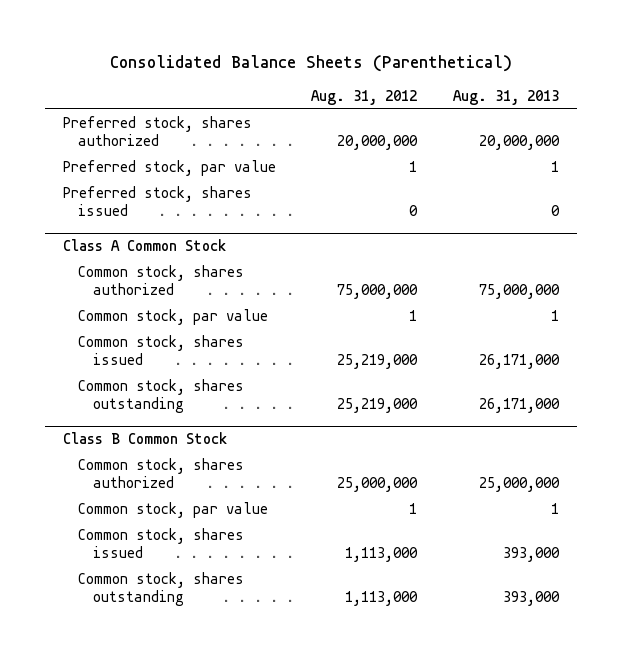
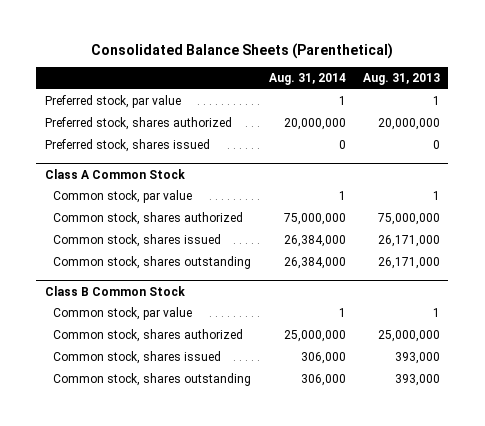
- | Aug. 31, 2012 | Aug. 31, 2013
+ | Aug. 31, 2014 | Aug. 31, 2013
moved down: Preferred stock, shares authorized | 20,000,000 | 20,000,000
@ Class A Common Stock
moved down: Common stock, shares authorized | 75,000,000 | 75,000,000
@ Class B Common Stock
moved down: Common stock, shares authorized | 25,000,000 | 25,000,000

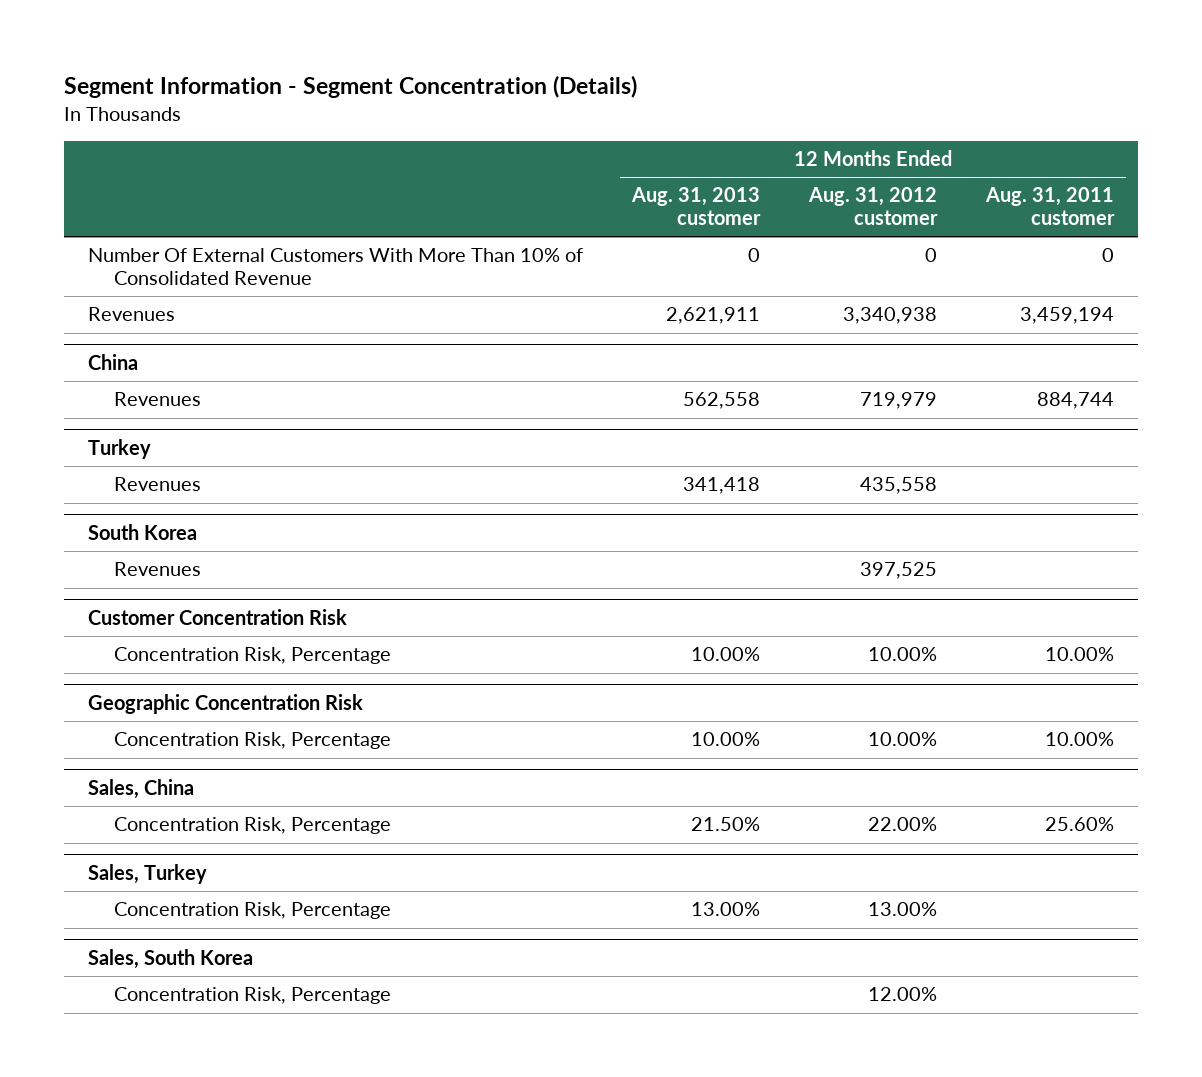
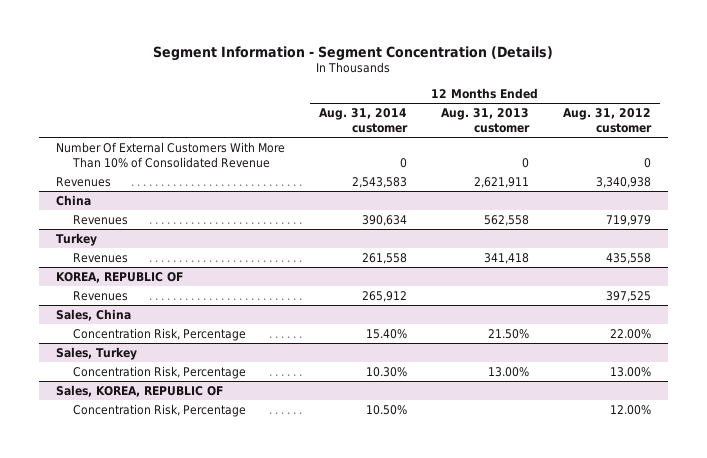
- | 12 Months Ended Aug. 31, 2013 customer | 12 Months Ended Aug. 31, 2012 customer | 12 Months Ended Aug. 31, 2011 customer
+ | 12 Months Ended Aug. 31, 2014 customer | 12 Months Ended Aug. 31, 2013 customer | 12 Months Ended Aug. 31, 2012 customer
- South Korea
+ KOREA, REPUBLIC OF
- Customer Concentration Risk
- Concentration Risk, Percentage | 10.00% | 10.00% | 10.00%
- Geographic Concentration Risk
- Concentration Risk, Percentage | 10.00% | 10.00% | 10.00%
- Sales, South Korea
+ Sales, KOREA, REPUBLIC OF

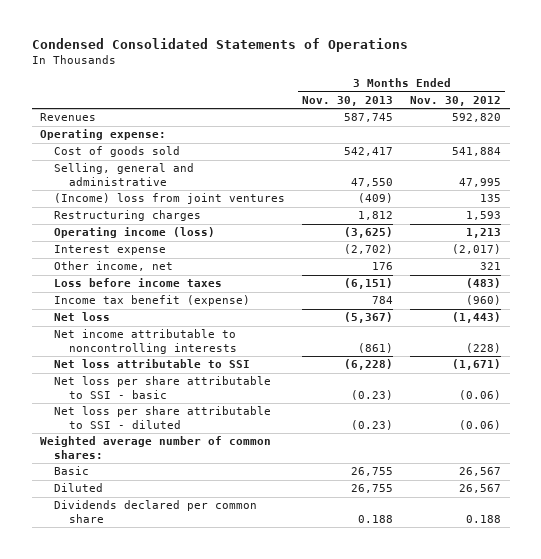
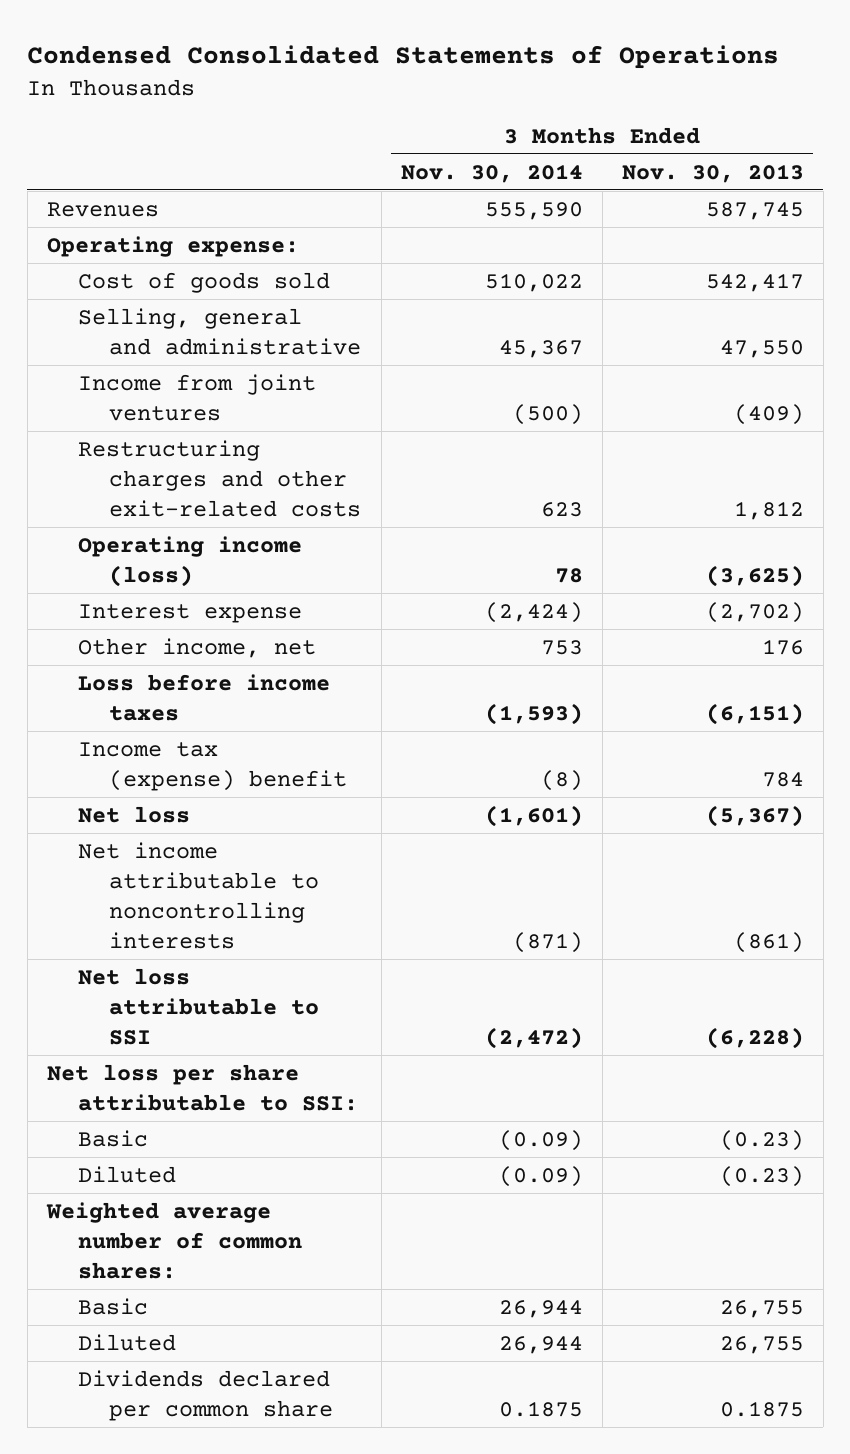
- | 3 Months Ended Nov. 30, 2013 | 3 Months Ended Nov. 30, 2012
+ | 3 Months Ended Nov. 30, 2014 | 3 Months Ended Nov. 30, 2013
- (Income) loss from joint ventures | (409) | 135
- Restructuring charges | 1,812 | 1,593
+ Income from joint ventures | (500) | (409)
+ Restructuring charges and other exit-related costs | 623 | 1,812
- Income tax benefit (expense) | 784 | (960)
+ Income tax (expense) benefit | (8) | 784
- Net loss per share attributable to SSI - basic | (0.23) | (0.06)
- Net loss per share attributable to SSI - diluted | (0.23) | (0.06)
+ Net loss per share attributable to SSI:
+ Basic | (0.09) | (0.23)
+ Diluted | (0.09) | (0.23)
- Dividends declared per common share | 0.188 | 0.188
+ Dividends declared per common share | 0.1875 | 0.1875

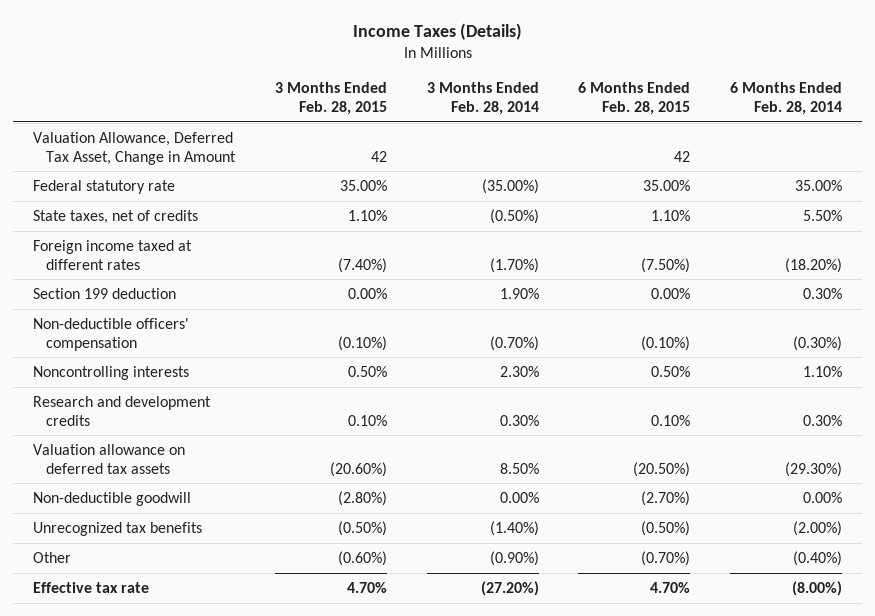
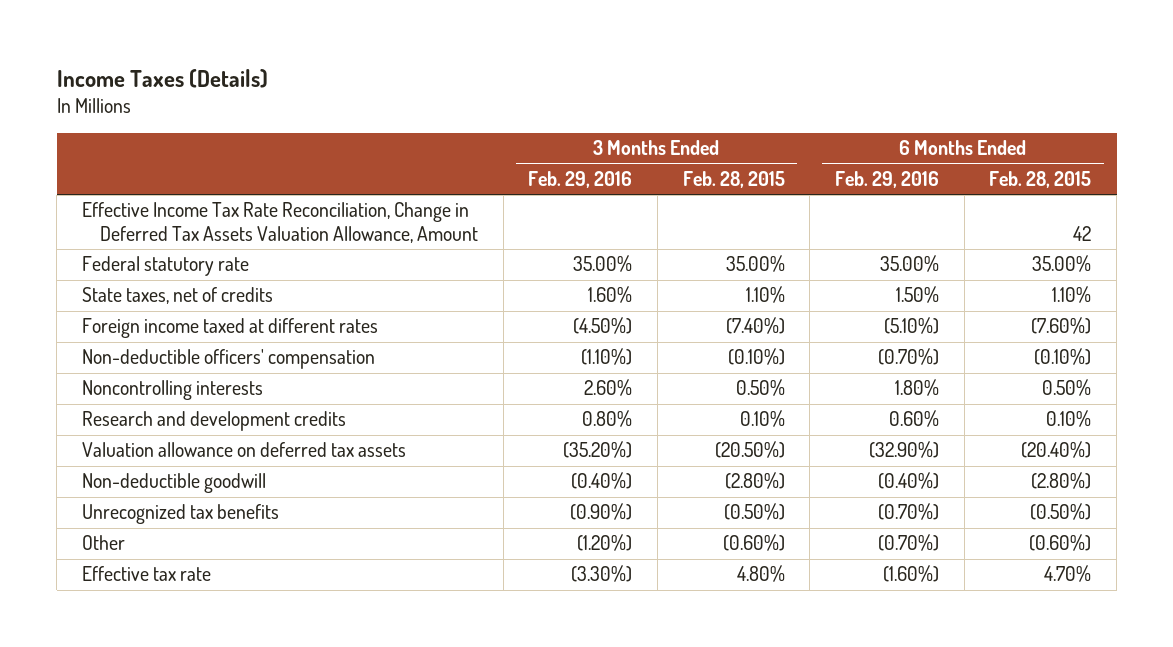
- | 3 Months Ended Feb. 28, 2015 | 3 Months Ended Feb. 28, 2014 | 6 Months Ended Feb. 28, 2015 | 6 Months Ended Feb. 28, 2014
+ | 3 Months Ended Feb. 29, 2016 | 3 Months Ended Feb. 28, 2015 | 6 Months Ended Feb. 29, 2016 | 6 Months Ended Feb. 28, 2015
- Valuation Allowance, Deferred Tax Asset, Change in Amount | 42 | | 42 |
+ Effective Income Tax Rate Reconciliation, Change in Deferred Tax Assets Valuation Allowance, Amount | | | | 42
- Foreign income taxed at different rates | (7.40%) | (1.70%) | (7.50%) | (18.20%)
- Section 199 deduction | 0.00% | 1.90% | 0.00% | 0.30%
+ Foreign income taxed at different rates | (4.50%) | (7.40%) | (5.10%) | (7.60%)
- Valuation allowance on deferred tax assets | (20.60%) | 8.50% | (20.50%) | (29.30%)
- Non-deductible goodwill | (2.80%) | 0.00% | (2.70%) | 0.00%
+ Valuation allowance on deferred tax assets | (35.20%) | (20.50%) | (32.90%) | (20.40%)
+ Non-deductible goodwill | (0.40%) | (2.80%) | (0.40%) | (2.80%)
- Other | (0.60%) | (0.90%) | (0.70%) | (0.40%)
- Effective tax rate | 4.70% | (27.20%) | 4.70% | (8.00%)
+ Other | (1.20%) | (0.60%) | (0.70%) | (0.60%)
+ Effective tax rate | (3.30%) | 4.80% | (1.60%) | 4.70%

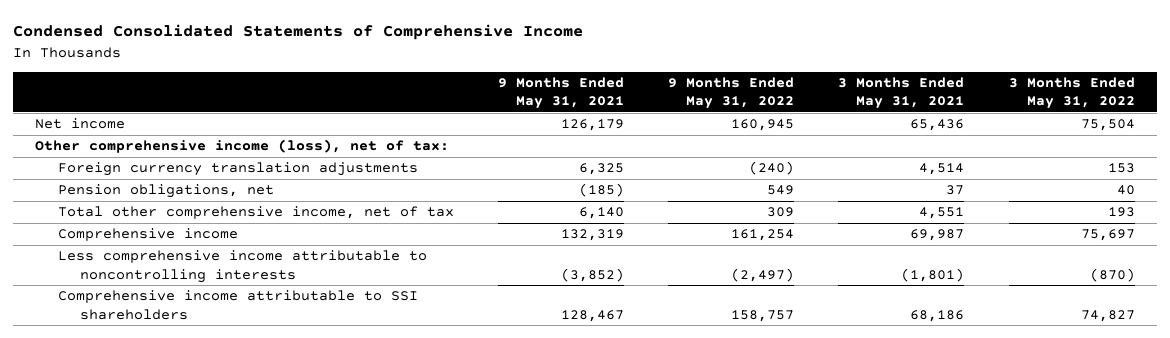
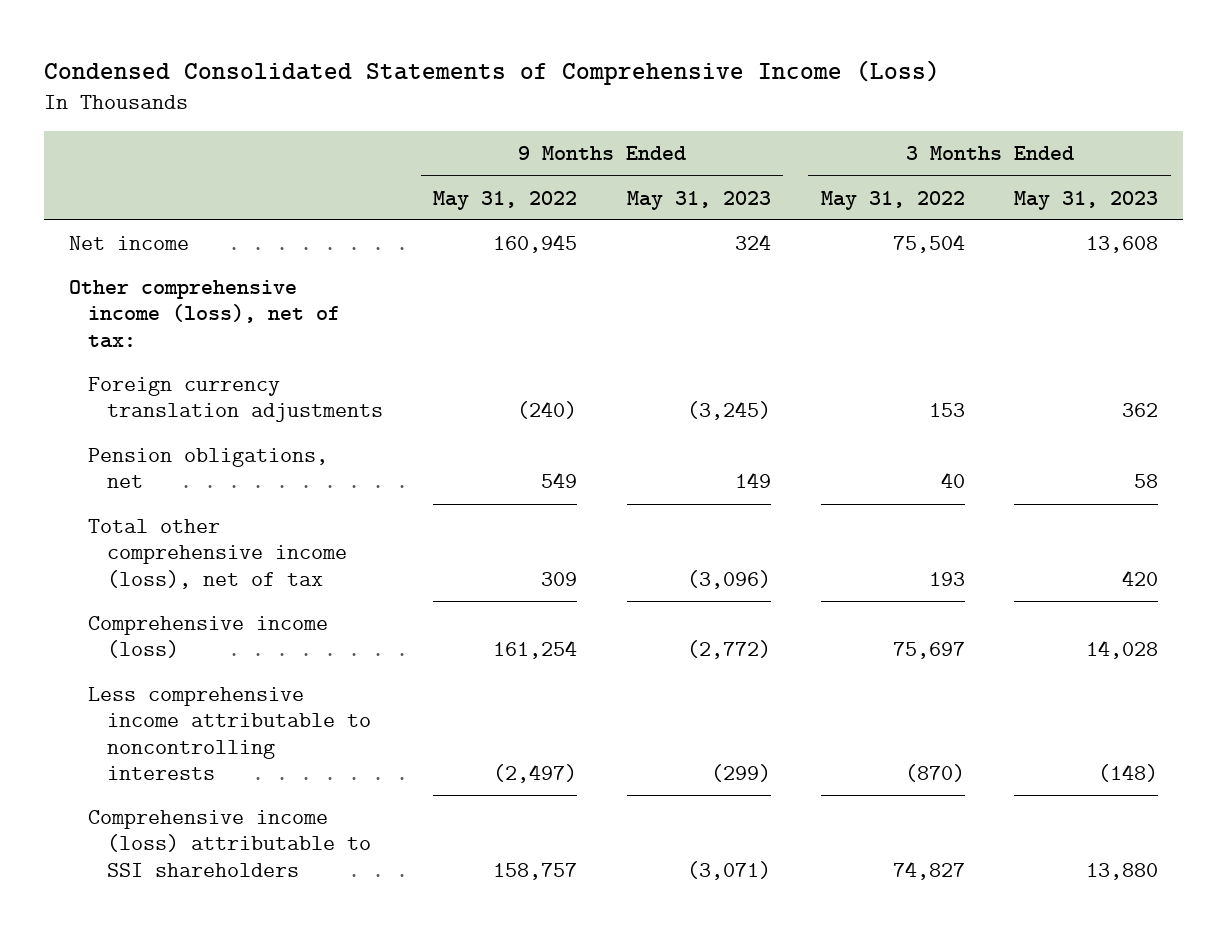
- Condensed Consolidated Statements of Comprehensive Income
+ Condensed Consolidated Statements of Comprehensive Income (Loss)
- | 9 Months Ended May 31, 2021 | 9 Months Ended May 31, 2022 | 3 Months Ended May 31, 2021 | 3 Months Ended May 31, 2022
+ | 9 Months Ended May 31, 2022 | 9 Months Ended May 31, 2023 | 3 Months Ended May 31, 2022 | 3 Months Ended May 31, 2023
- Total other comprehensive income, net of tax | 6,140 | 309 | 4,551 | 193
- Comprehensive income | 132,319 | 161,254 | 69,987 | 75,697
+ Total other comprehensive income (loss), net of tax | 309 | (3,096) | 193 | 420
+ Comprehensive income (loss) | 161,254 | (2,772) | 75,697 | 14,028
- Comprehensive income attributable to SSI shareholders | 128,467 | 158,757 | 68,186 | 74,827
+ Comprehensive income (loss) attributable to SSI shareholders | 158,757 | (3,071) | 74,827 | 13,880

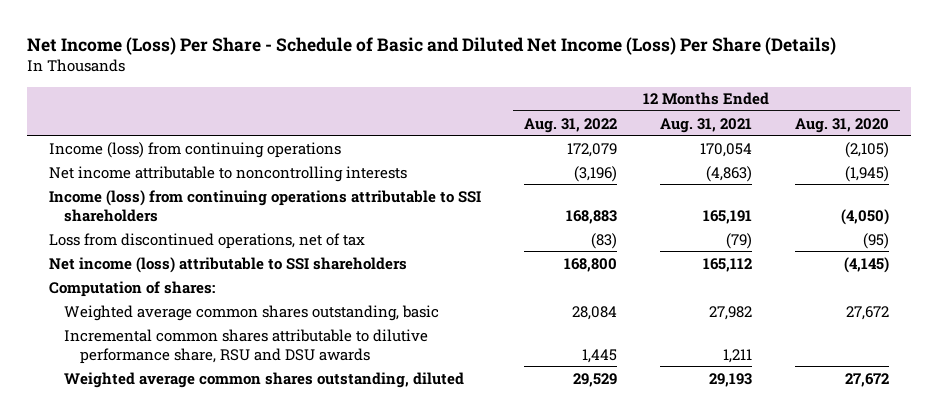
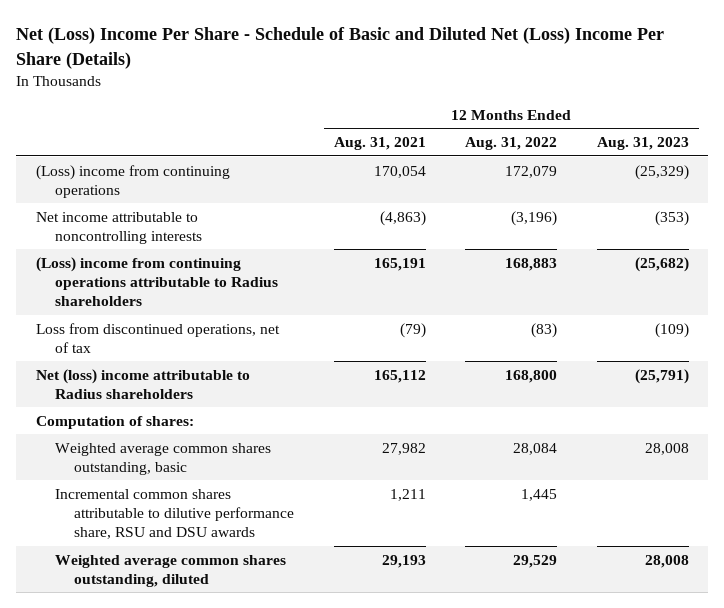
- Net Income (Loss) Per Share - Schedule of Basic and Diluted Net Income (Loss) Per Share (Details)
+ Net (Loss) Income Per Share - Schedule of Basic and Diluted Net (Loss) Income Per Share (Details)
- | 12 Months Ended Aug. 31, 2022 | 12 Months Ended Aug. 31, 2021 | 12 Months Ended Aug. 31, 2020
+ | 12 Months Ended Aug. 31, 2021 | 12 Months Ended Aug. 31, 2022 | 12 Months Ended Aug. 31, 2023
- Income (loss) from continuing operations | 172,079 | 170,054 | (2,105)
+ (Loss) income from continuing operations | 170,054 | 172,079 | (25,329)
- Income (loss) from continuing operations attributable to SSI shareholders | 168,883 | 165,191 | (4,050)
+ (Loss) income from continuing operations attributable to Radius shareholders | 165,191 | 168,883 | (25,682)
- Net income (loss) attributable to SSI shareholders | 168,800 | 165,112 | (4,145)
+ Net (loss) income attributable to Radius shareholders | 165,112 | 168,800 | (25,791)

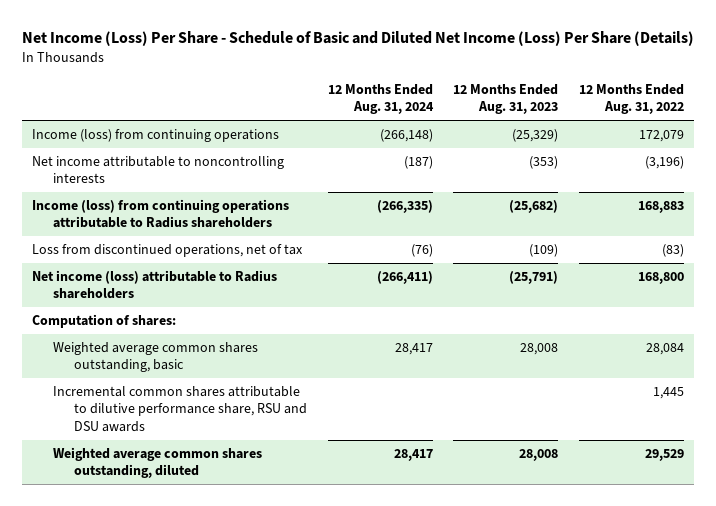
- Net (Loss) Income Per Share - Schedule of Basic and Diluted Net (Loss) Income Per Share (Details)
+ Net Income (Loss) Per Share - Schedule of Basic and Diluted Net Income (Loss) Per Share (Details)
- | 12 Months Ended Aug. 31, 2021 | 12 Months Ended Aug. 31, 2022 | 12 Months Ended Aug. 31, 2023
+ | 12 Months Ended Aug. 31, 2024 | 12 Months Ended Aug. 31, 2023 | 12 Months Ended Aug. 31, 2022
- (Loss) income from continuing operations | 170,054 | 172,079 | (25,329)
+ Income (loss) from continuing operations | (266,148) | (25,329) | 172,079
- (Loss) income from continuing operations attributable to Radius shareholders | 165,191 | 168,883 | (25,682)
+ Income (loss) from continuing operations attributable to Radius shareholders | (266,335) | (25,682) | 168,883
- Net (loss) income attributable to Radius shareholders | 165,112 | 168,800 | (25,791)
+ Net income (loss) attributable to Radius shareholders | (266,411) | (25,791) | 168,800

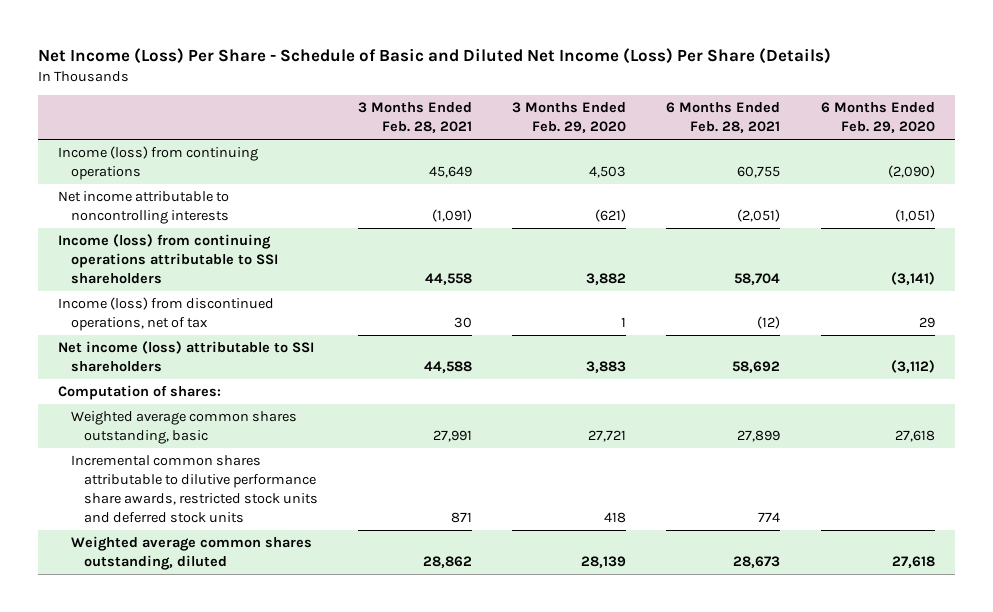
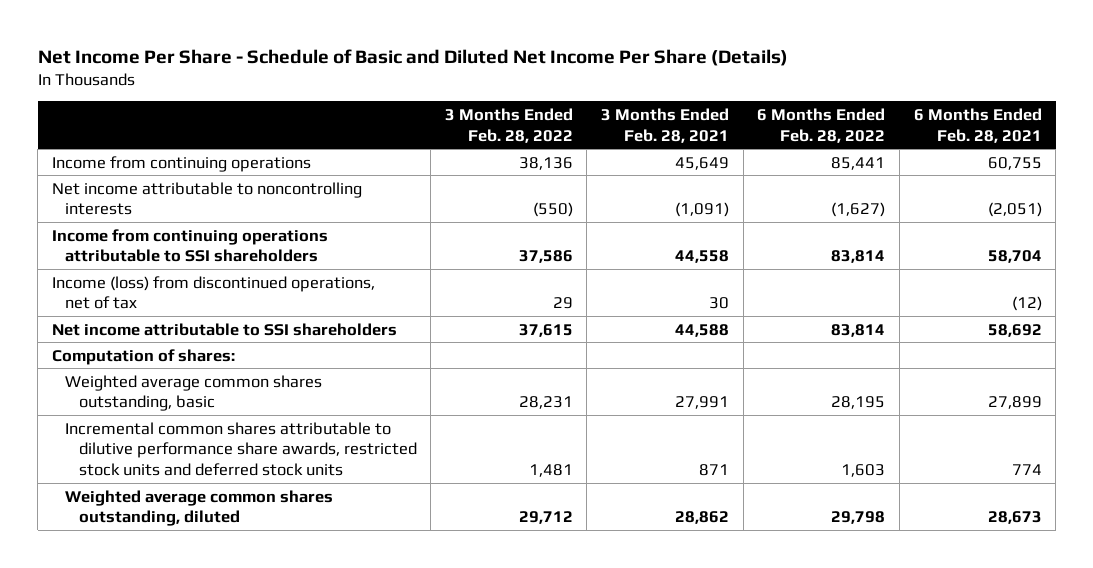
- Net Income (Loss) Per Share - Schedule of Basic and Diluted Net Income (Loss) Per Share (Details)
+ Net Income Per Share - Schedule of Basic and Diluted Net Income Per Share (Details)
- | 3 Months Ended Feb. 28, 2021 | 3 Months Ended Feb. 29, 2020 | 6 Months Ended Feb. 28, 2021 | 6 Months Ended Feb. 29, 2020
+ | 3 Months Ended Feb. 28, 2022 | 3 Months Ended Feb. 28, 2021 | 6 Months Ended Feb. 28, 2022 | 6 Months Ended Feb. 28, 2021
- Income (loss) from continuing operations | 45,649 | 4,503 | 60,755 | (2,090)
+ Income from continuing operations | 38,136 | 45,649 | 85,441 | 60,755
- Income (loss) from continuing operations attributable to SSI shareholders | 44,558 | 3,882 | 58,704 | (3,141)
+ Income from continuing operations attributable to SSI shareholders | 37,586 | 44,558 | 83,814 | 58,704
- Net income (loss) attributable to SSI shareholders | 44,588 | 3,883 | 58,692 | (3,112)
+ Net income attributable to SSI shareholders | 37,615 | 44,588 | 83,814 | 58,692

